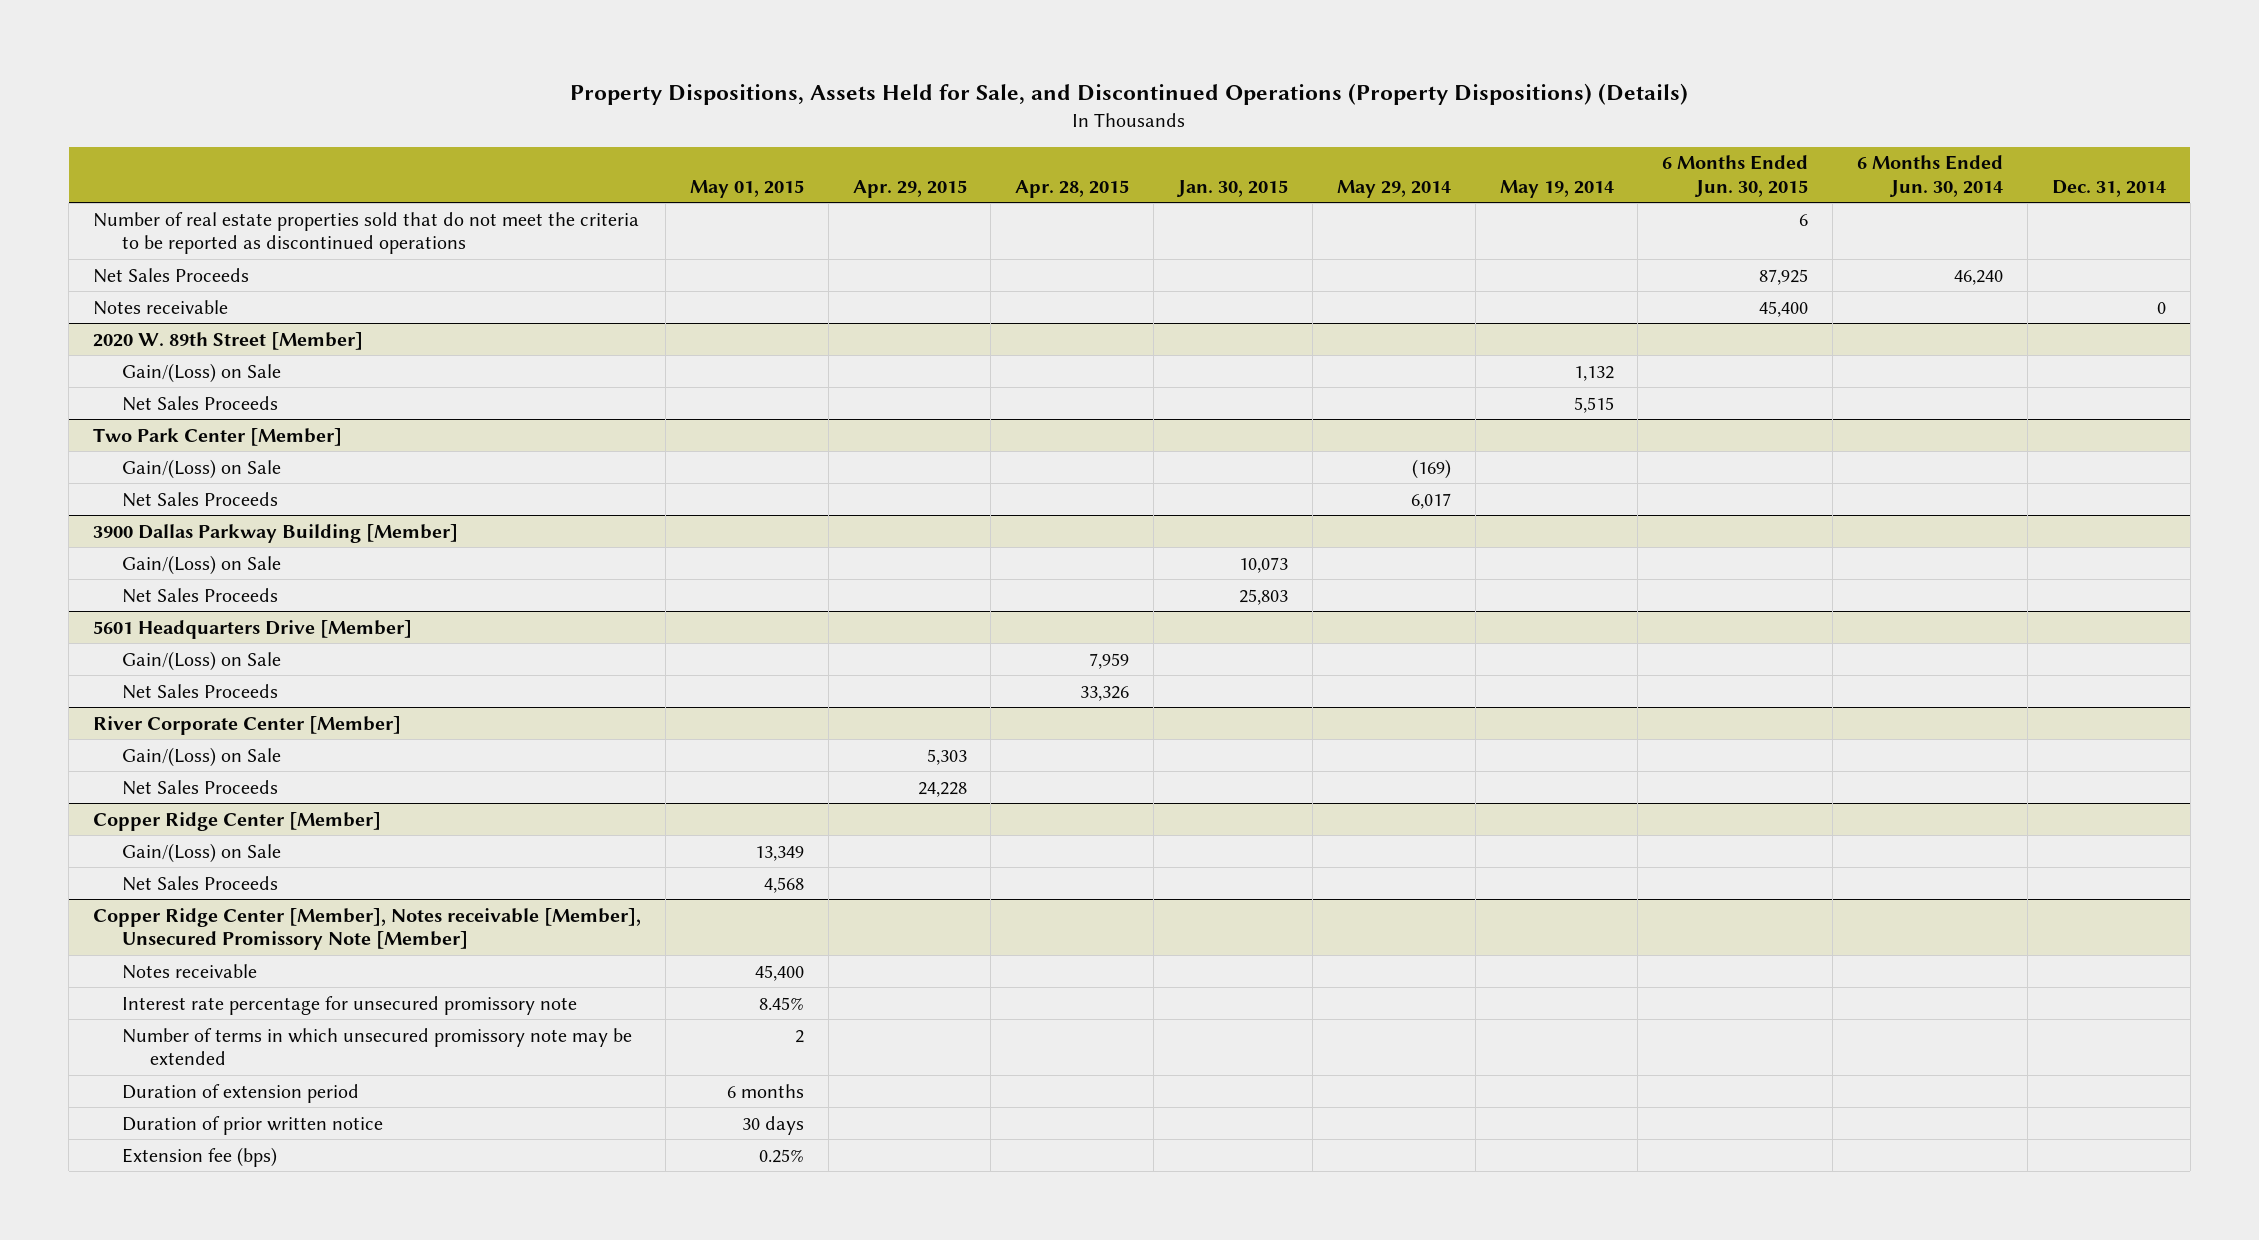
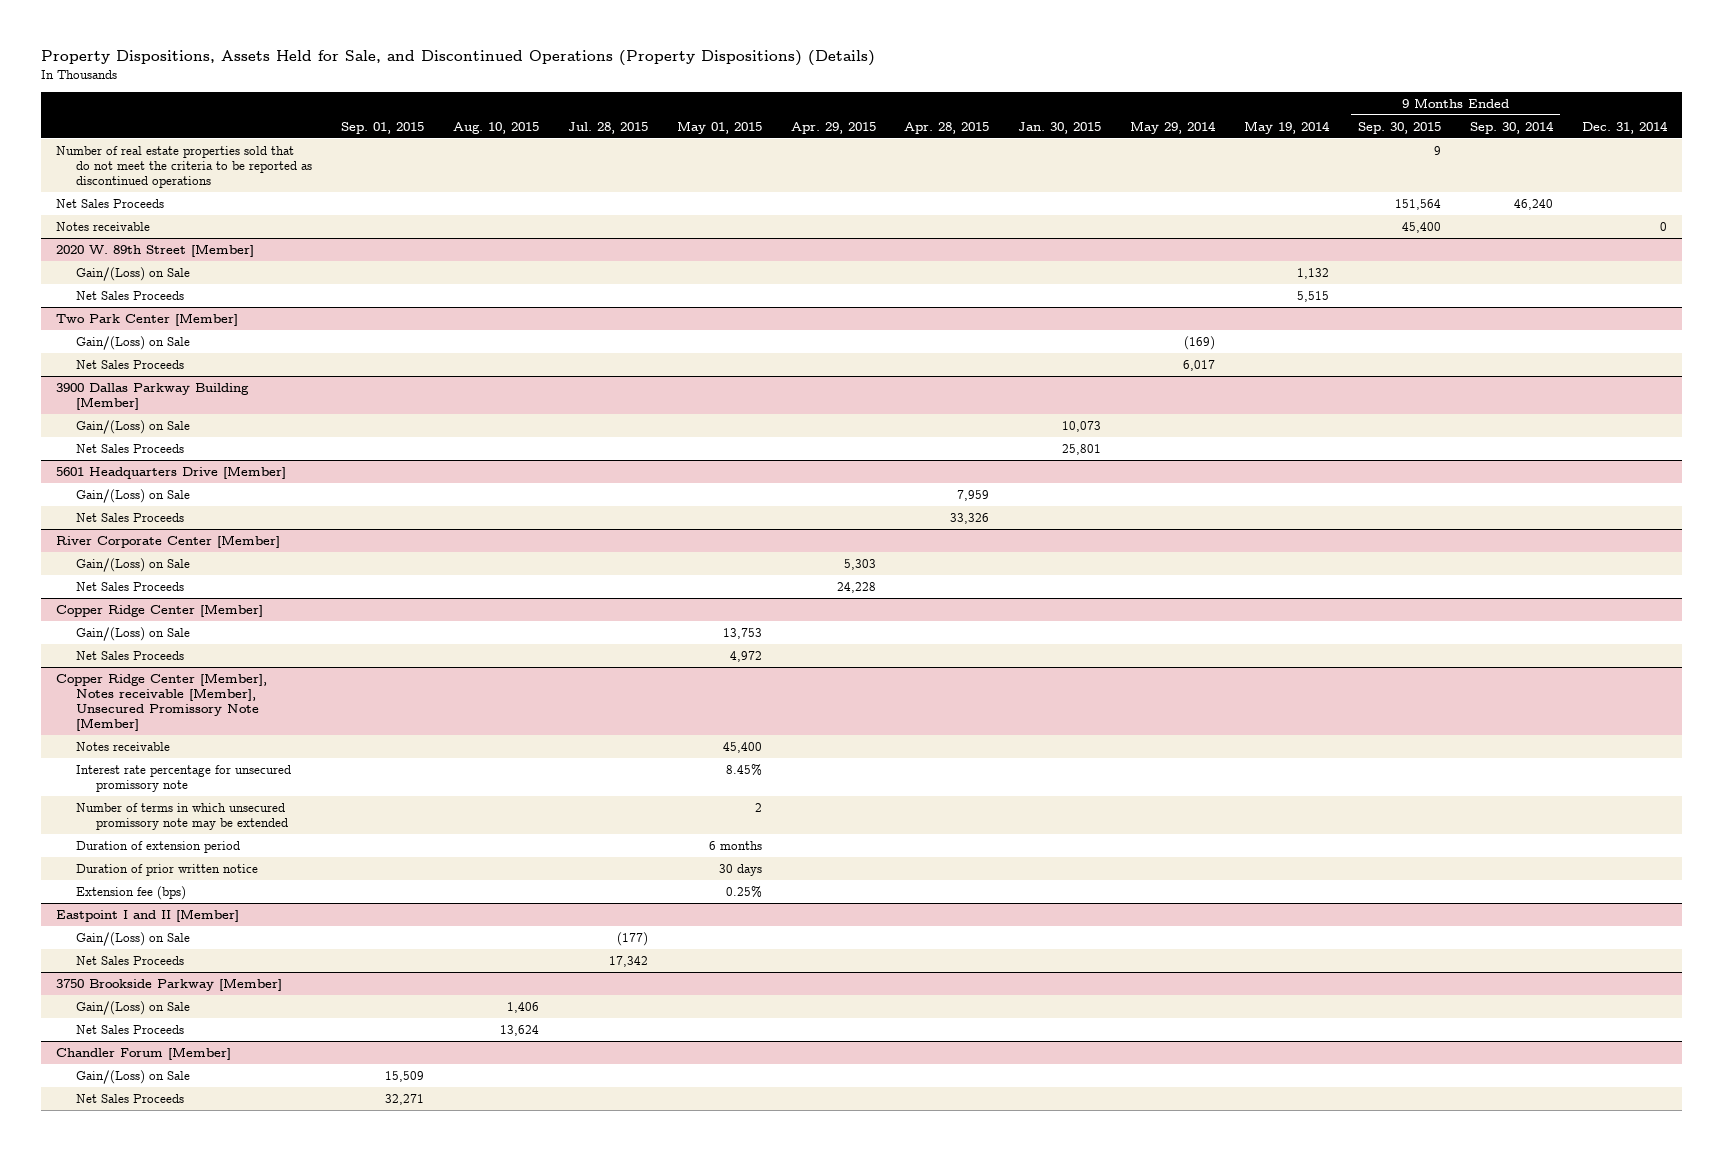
- | May 01, 2015 | Apr. 29, 2015 | Apr. 28, 2015 | Jan. 30, 2015 | May 29, 2014 | May 19, 2014 | 6 Months Ended Jun. 30, 2015 | 6 Months Ended Jun. 30, 2014 | Dec. 31, 2014
+ | Sep. 01, 2015 | Aug. 10, 2015 | Jul. 28, 2015 | May 01, 2015 | Apr. 29, 2015 | Apr. 28, 2015 | Jan. 30, 2015 | May 29, 2014 | May 19, 2014 | 9 Months Ended Sep. 30, 2015 | 9 Months Ended Sep. 30, 2014 | Dec. 31, 2014
@ 3900 Dallas Parkway Building [Member]
- Net Sales Proceeds | | | | 25,803 | | | | |
+ Net Sales Proceeds | | | | | | | 25,801 | | | | |
@ Copper Ridge Center [Member]
- Gain/(Loss) on Sale | 13,349 | | | | | | | |
- Net Sales Proceeds | 4,568 | | | | | | | |
+ Gain/(Loss) on Sale | | | | 13,753 | | | | | | | |
+ Net Sales Proceeds | | | | 4,972 | | | | | | | |
+ Eastpoint I and II [Member]
+ Gain/(Loss) on Sale | | | (177) | | | | | | | | |
+ Net Sales Proceeds | | | 17,342 | | | | | | | | |
+ 3750 Brookside Parkway [Member]
+ Gain/(Loss) on Sale | | 1,406 | | | | | | | | | |
+ Net Sales Proceeds | | 13,624 | | | | | | | | | |
+ Chandler Forum [Member]
+ Gain/(Loss) on Sale | 15,509 | | | | | | | | | | |
+ Net Sales Proceeds | 32,271 | | | | | | | | | | |

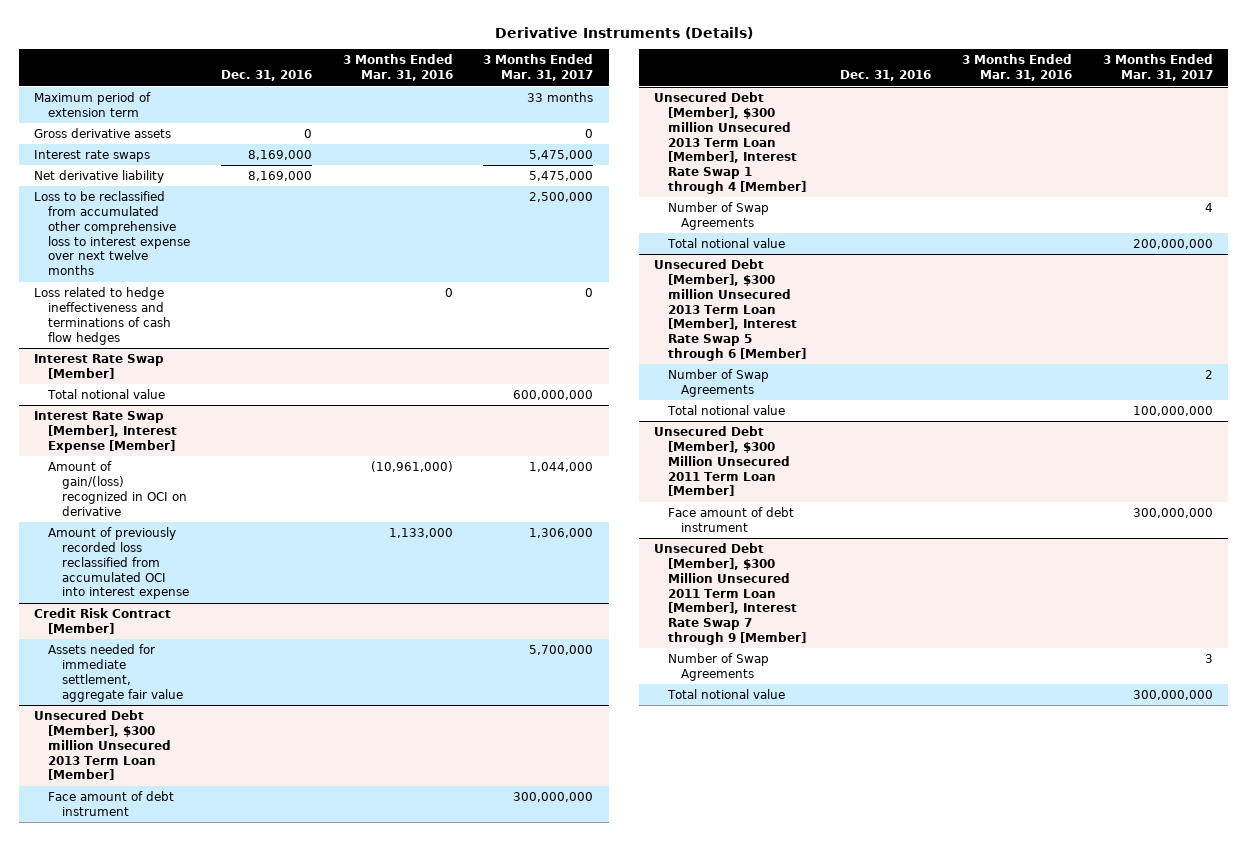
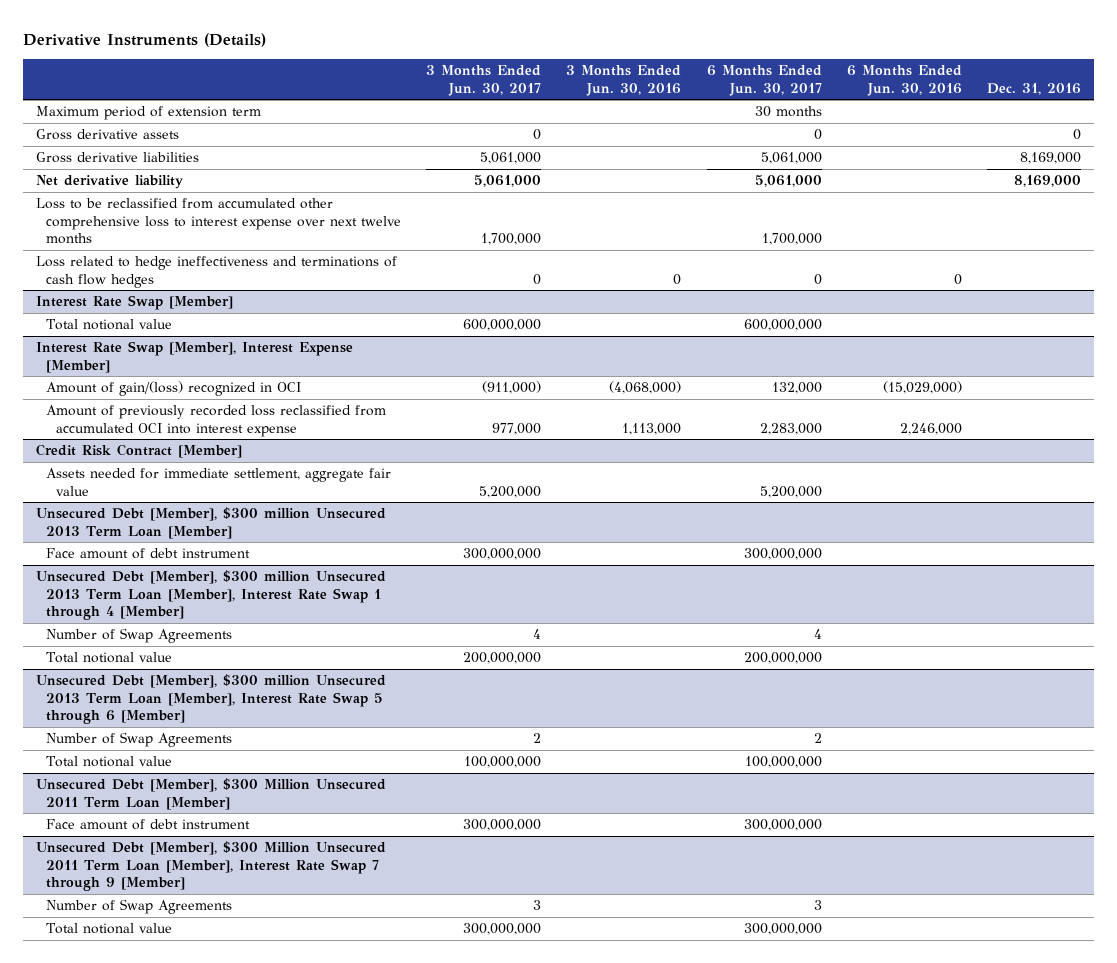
- | Dec. 31, 2016 | 3 Months Ended Mar. 31, 2016 | 3 Months Ended Mar. 31, 2017
+ | 3 Months Ended Jun. 30, 2017 | 3 Months Ended Jun. 30, 2016 | 6 Months Ended Jun. 30, 2017 | 6 Months Ended Jun. 30, 2016 | Dec. 31, 2016
- Interest rate swaps | 8,169,000 | | 5,475,000
+ Gross derivative liabilities | 5,061,000 | | 5,061,000 | | 8,169,000
@ Interest Rate Swap [Member], Interest Expense [Member]
- Amount of gain/(loss) recognized in OCI on derivative | | (10,961,000) | 1,044,000
+ Amount of gain/(loss) recognized in OCI | (911,000) | (4,068,000) | 132,000 | (15,029,000) |

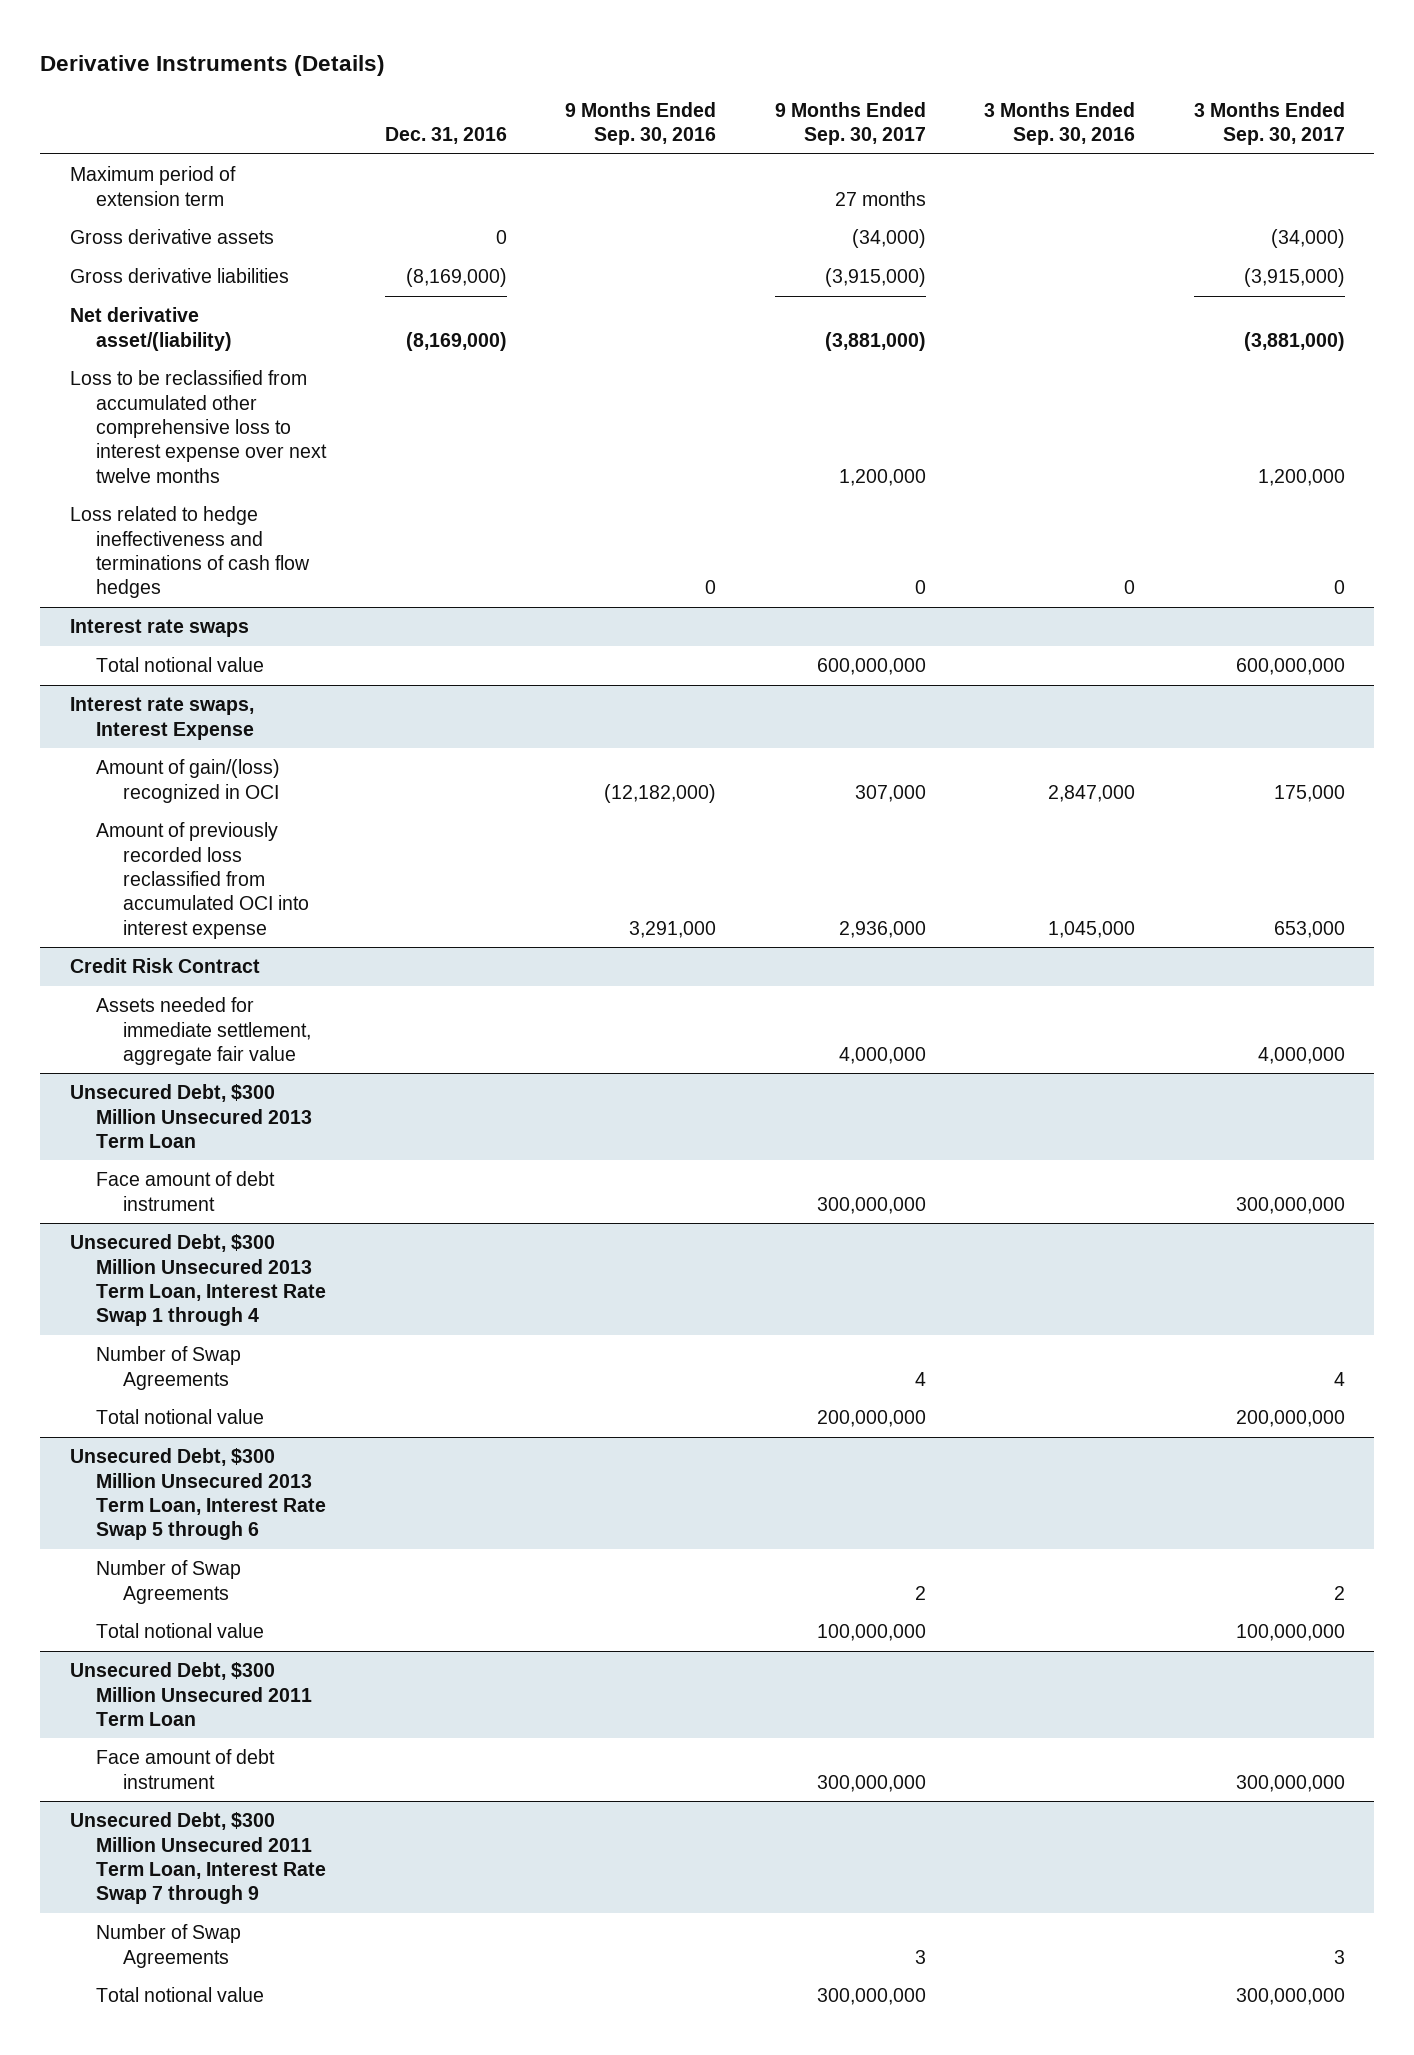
- | 3 Months Ended Jun. 30, 2017 | 3 Months Ended Jun. 30, 2016 | 6 Months Ended Jun. 30, 2017 | 6 Months Ended Jun. 30, 2016 | Dec. 31, 2016
+ | Dec. 31, 2016 | 9 Months Ended Sep. 30, 2016 | 9 Months Ended Sep. 30, 2017 | 3 Months Ended Sep. 30, 2016 | 3 Months Ended Sep. 30, 2017
- Gross derivative liabilities | 5,061,000 | | 5,061,000 | | 8,169,000
- Net derivative liability | 5,061,000 | | 5,061,000 | | 8,169,000
+ Gross derivative liabilities | (8,169,000) | | (3,915,000) | | (3,915,000)
+ Net derivative asset/(liability) | (8,169,000) | | (3,881,000) | | (3,881,000)
- Interest Rate Swap [Member]
+ Interest rate swaps
- Interest Rate Swap [Member], Interest Expense [Member]
+ Interest rate swaps, Interest Expense
- Credit Risk Contract [Member]
+ Credit Risk Contract
- Unsecured Debt [Member], $300 million Unsecured 2013 Term Loan [Member]
+ Unsecured Debt, $300 Million Unsecured 2013 Term Loan
- Unsecured Debt [Member], $300 million Unsecured 2013 Term Loan [Member], Interest Rate Swap 1 through 4 [Member]
+ Unsecured Debt, $300 Million Unsecured 2013 Term Loan, Interest Rate Swap 1 through 4
- Unsecured Debt [Member], $300 million Unsecured 2013 Term Loan [Member], Interest Rate Swap 5 through 6 [Member]
+ Unsecured Debt, $300 Million Unsecured 2013 Term Loan, Interest Rate Swap 5 through 6
- Unsecured Debt [Member], $300 Million Unsecured 2011 Term Loan [Member]
+ Unsecured Debt, $300 Million Unsecured 2011 Term Loan
- Unsecured Debt [Member], $300 Million Unsecured 2011 Term Loan [Member], Interest Rate Swap 7 through 9 [Member]
+ Unsecured Debt, $300 Million Unsecured 2011 Term Loan, Interest Rate Swap 7 through 9

